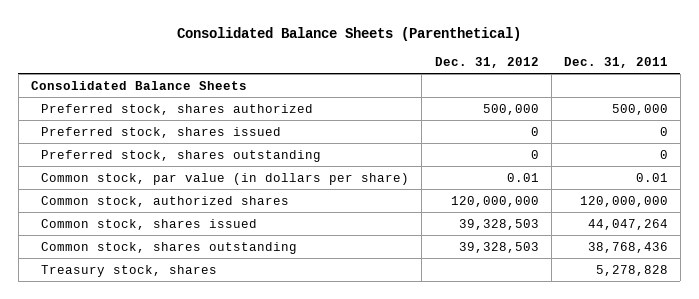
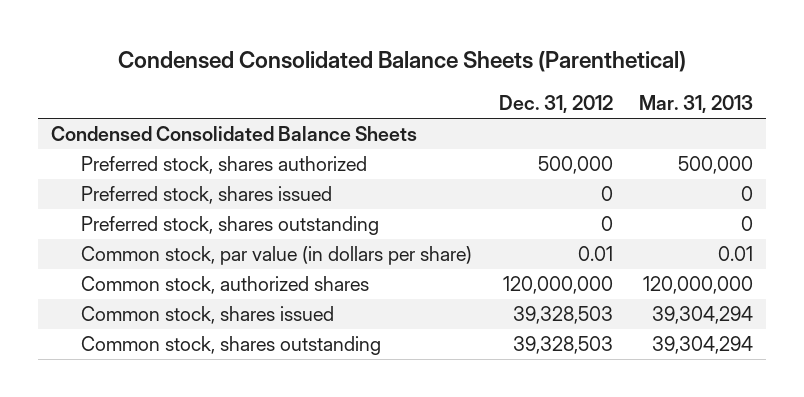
- Consolidated Balance Sheets (Parenthetical)
+ Condensed Consolidated Balance Sheets (Parenthetical)
- | Dec. 31, 2012 | Dec. 31, 2011
+ | Dec. 31, 2012 | Mar. 31, 2013
- Consolidated Balance Sheets
+ Condensed Consolidated Balance Sheets
- Treasury stock, shares | | 5,278,828

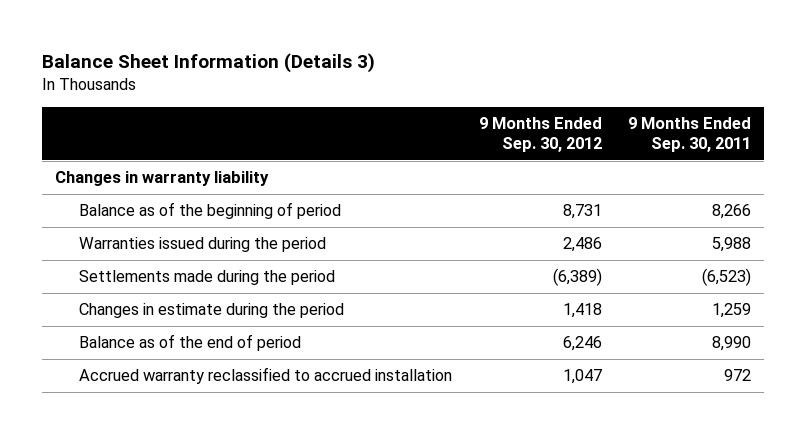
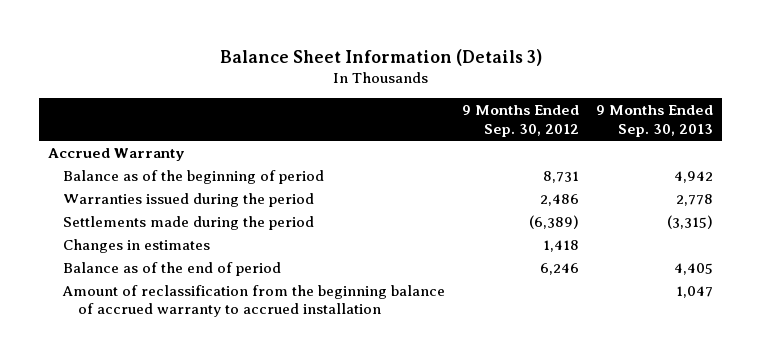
- | 9 Months Ended Sep. 30, 2012 | 9 Months Ended Sep. 30, 2011
+ | 9 Months Ended Sep. 30, 2012 | 9 Months Ended Sep. 30, 2013
- Changes in warranty liability
+ Accrued Warranty
- Changes in estimate during the period | 1,418 | 1,259
+ Changes in estimates | 1,418 |
- Accrued warranty reclassified to accrued installation | 1,047 | 972
+ Amount of reclassification from the beginning balance of accrued warranty to accrued installation | | 1,047

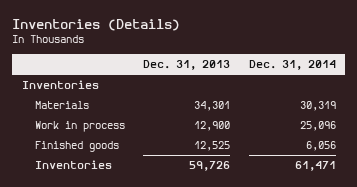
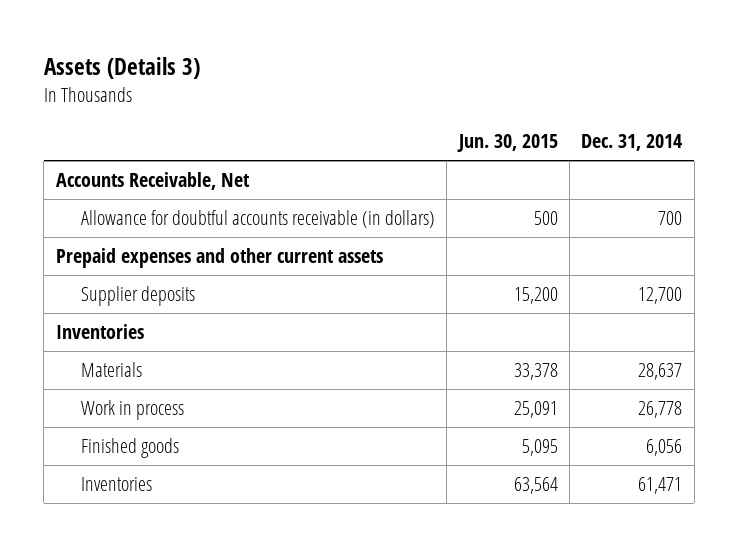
- Inventories (Details)
+ Assets (Details 3)
- | Dec. 31, 2013 | Dec. 31, 2014
+ | Jun. 30, 2015 | Dec. 31, 2014
+ Accounts Receivable, Net
+ Allowance for doubtful accounts receivable (in dollars) | 500 | 700
+ Prepaid expenses and other current assets
+ Supplier deposits | 15,200 | 12,700
- Materials | 34,301 | 30,319
- Work in process | 12,900 | 25,096
+ Materials | 33,378 | 28,637
+ Work in process | 25,091 | 26,778

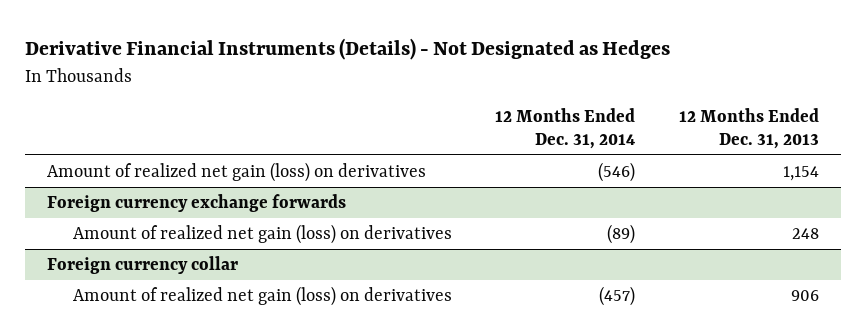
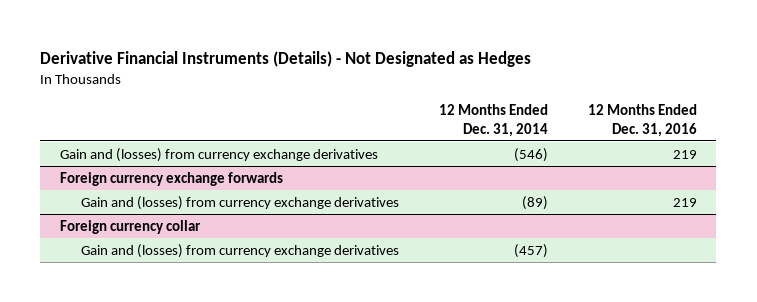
- | 12 Months Ended Dec. 31, 2014 | 12 Months Ended Dec. 31, 2013
+ | 12 Months Ended Dec. 31, 2014 | 12 Months Ended Dec. 31, 2016
- Amount of realized net gain (loss) on derivatives | (546) | 1,154
+ Gain and (losses) from currency exchange derivatives | (546) | 219
@ Foreign currency exchange forwards
- Amount of realized net gain (loss) on derivatives | (89) | 248
+ Gain and (losses) from currency exchange derivatives | (89) | 219
@ Foreign currency collar
- Amount of realized net gain (loss) on derivatives | (457) | 906
+ Gain and (losses) from currency exchange derivatives | (457) |

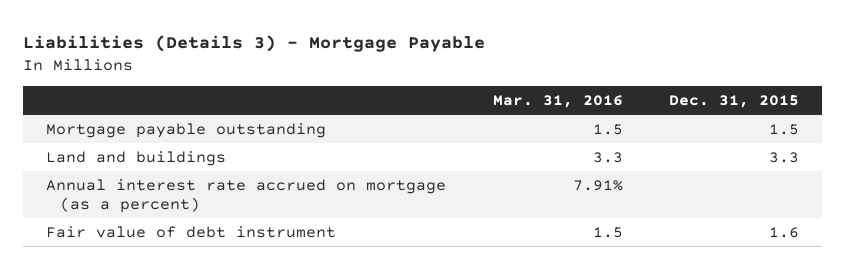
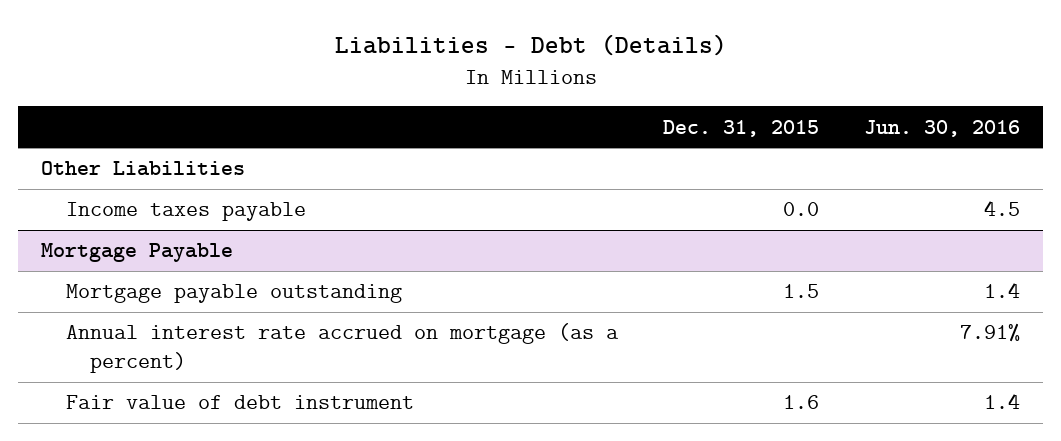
- Liabilities (Details 3) - Mortgage Payable
+ Liabilities - Debt (Details)
- | Mar. 31, 2016 | Dec. 31, 2015
+ | Dec. 31, 2015 | Jun. 30, 2016
+ Other Liabilities
+ Income taxes payable | 0.0 | 4.5
+ Mortgage Payable
- Land and buildings | 3.3 | 3.3

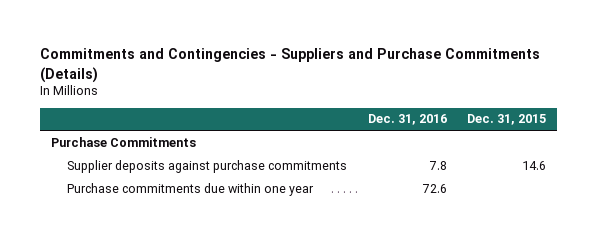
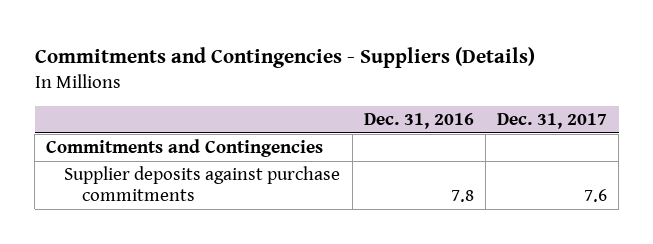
- Commitments and Contingencies - Suppliers and Purchase Commitments (Details)
+ Commitments and Contingencies - Suppliers (Details)
- | Dec. 31, 2016 | Dec. 31, 2015
+ | Dec. 31, 2016 | Dec. 31, 2017
- Purchase Commitments
+ Commitments and Contingencies
- Purchase commitments due within one year | 72.6 |

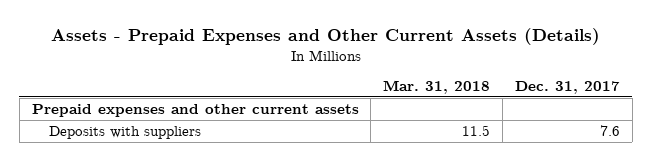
- Commitments and Contingencies - Suppliers (Details)
+ Assets - Prepaid Expenses and Other Current Assets (Details)
- | Dec. 31, 2016 | Dec. 31, 2017
+ | Mar. 31, 2018 | Dec. 31, 2017
- Commitments and Contingencies
- Supplier deposits against purchase commitments | 7.8 | 7.6
+ Prepaid expenses and other current assets
+ Deposits with suppliers | 11.5 | 7.6

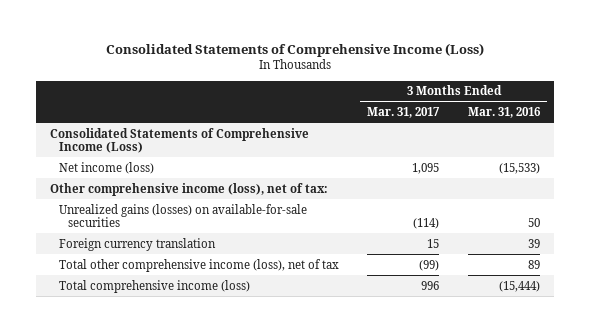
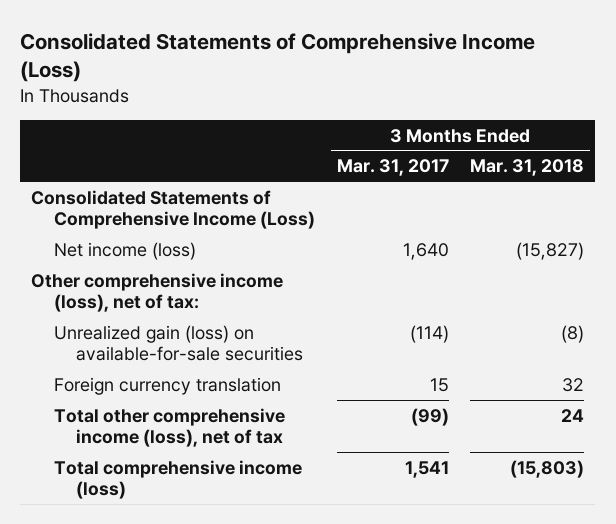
- | 3 Months Ended Mar. 31, 2017 | 3 Months Ended Mar. 31, 2016
+ | 3 Months Ended Mar. 31, 2017 | 3 Months Ended Mar. 31, 2018
- Net income (loss) | 1,095 | (15,533)
+ Net income (loss) | 1,640 | (15,827)
- Unrealized gains (losses) on available-for-sale securities | (114) | 50
+ Unrealized gain (loss) on available-for-sale securities | (114) | (8)
- Total comprehensive income (loss) | 996 | (15,444)
+ Total comprehensive income (loss) | 1,541 | (15,803)

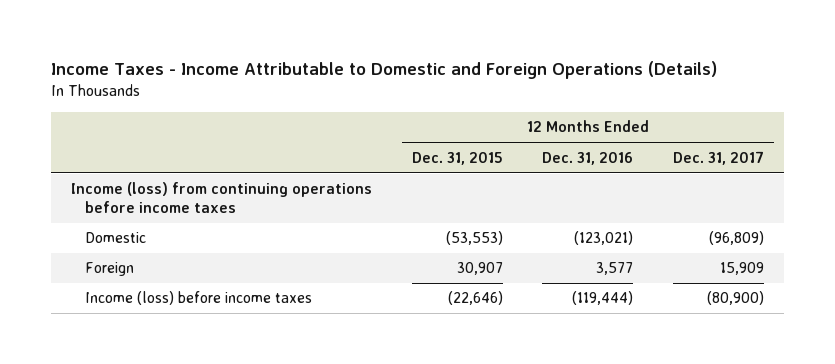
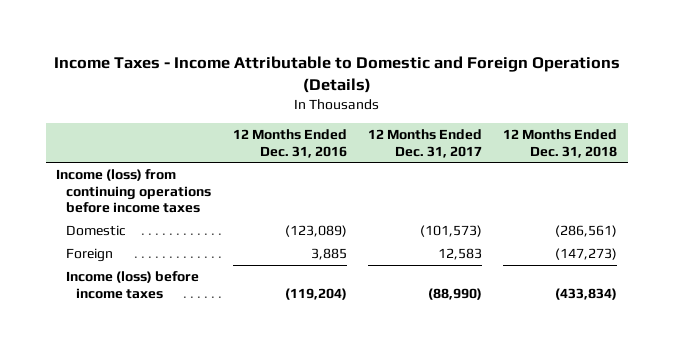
- | 12 Months Ended Dec. 31, 2015 | 12 Months Ended Dec. 31, 2016 | 12 Months Ended Dec. 31, 2017
+ | 12 Months Ended Dec. 31, 2016 | 12 Months Ended Dec. 31, 2017 | 12 Months Ended Dec. 31, 2018
- Domestic | (53,553) | (123,021) | (96,809)
- Foreign | 30,907 | 3,577 | 15,909
- Income (loss) before income taxes | (22,646) | (119,444) | (80,900)
+ Domestic | (123,089) | (101,573) | (286,561)
+ Foreign | 3,885 | 12,583 | (147,273)
+ Income (loss) before income taxes | (119,204) | (88,990) | (433,834)

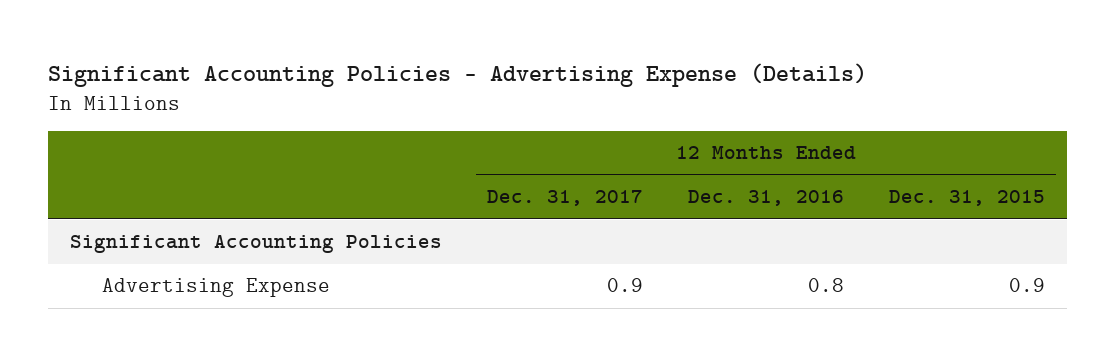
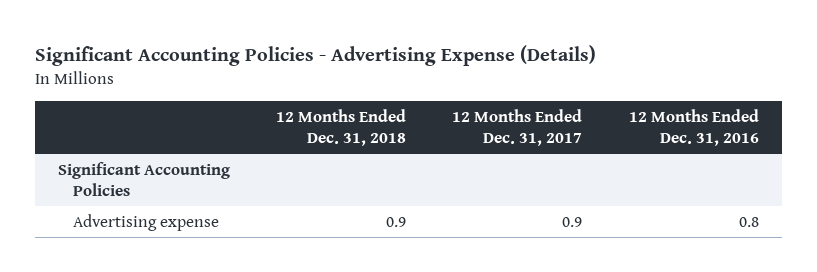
- | 12 Months Ended Dec. 31, 2017 | 12 Months Ended Dec. 31, 2016 | 12 Months Ended Dec. 31, 2015
+ | 12 Months Ended Dec. 31, 2018 | 12 Months Ended Dec. 31, 2017 | 12 Months Ended Dec. 31, 2016
- Advertising Expense | 0.9 | 0.8 | 0.9
+ Advertising expense | 0.9 | 0.9 | 0.8

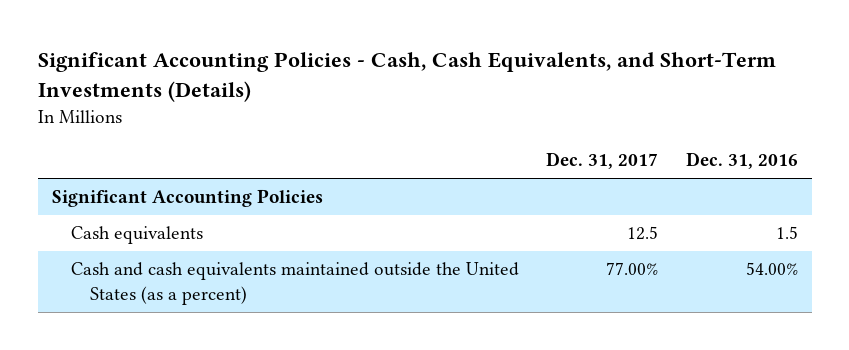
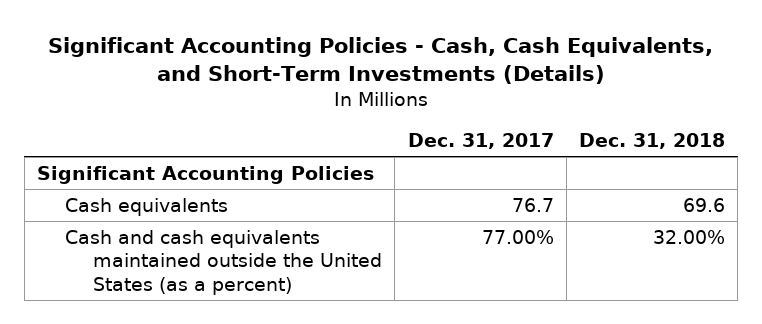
- | Dec. 31, 2017 | Dec. 31, 2016
+ | Dec. 31, 2017 | Dec. 31, 2018
- Cash equivalents | 12.5 | 1.5
+ Cash equivalents | 76.7 | 69.6

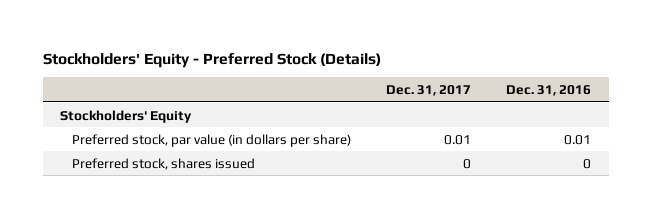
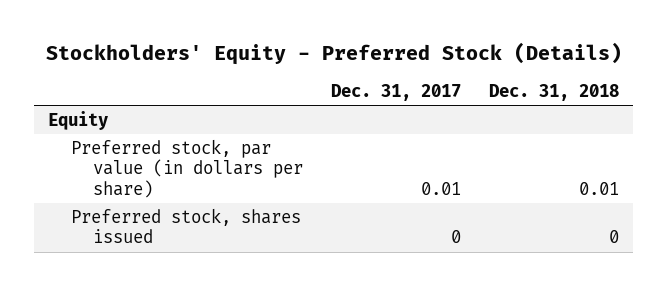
- | Dec. 31, 2017 | Dec. 31, 2016
+ | Dec. 31, 2017 | Dec. 31, 2018
- Stockholders' Equity
+ Equity

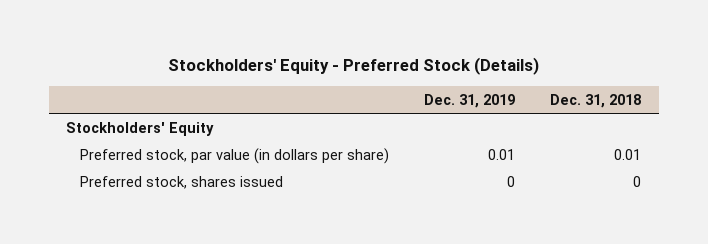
- | Dec. 31, 2017 | Dec. 31, 2018
+ | Dec. 31, 2019 | Dec. 31, 2018
- Equity
+ Stockholders' Equity

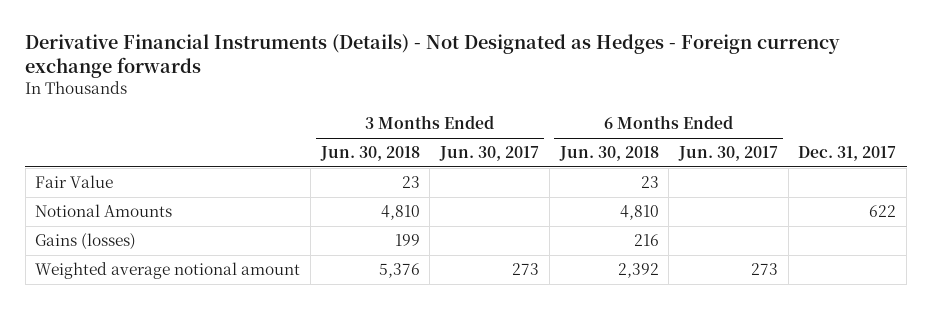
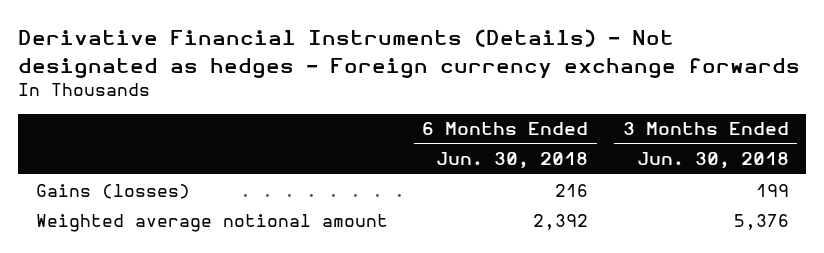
- Derivative Financial Instruments (Details) - Not Designated as Hedges - Foreign currency exchange forwards
+ Derivative Financial Instruments (Details) - Not designated as hedges - Foreign currency exchange forwards
- | 3 Months Ended Jun. 30, 2018 | 3 Months Ended Jun. 30, 2017 | 6 Months Ended Jun. 30, 2018 | 6 Months Ended Jun. 30, 2017 | Dec. 31, 2017
+ | 6 Months Ended Jun. 30, 2018 | 3 Months Ended Jun. 30, 2018
- Fair Value | 23 | | 23 | |
- Notional Amounts | 4,810 | | 4,810 | | 622

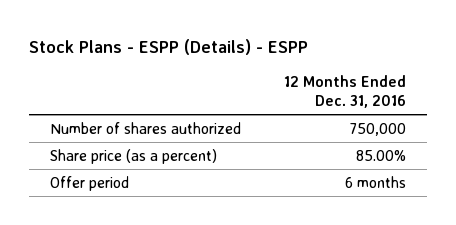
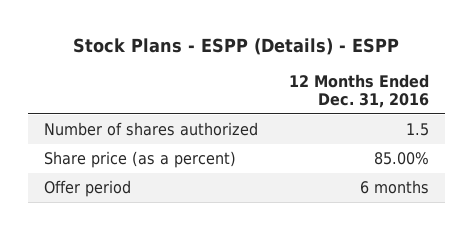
- Number of shares authorized | 750,000
+ Number of shares authorized | 1.5

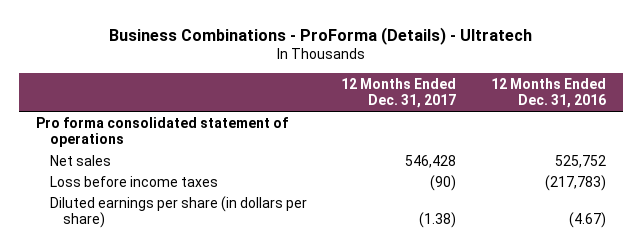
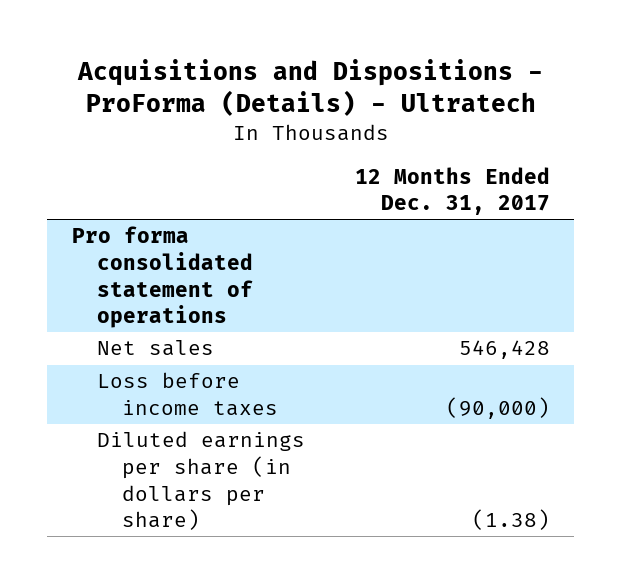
- Business Combinations - ProForma (Details) - Ultratech
+ Acquisitions and Dispositions - ProForma (Details) - Ultratech
- | 12 Months Ended Dec. 31, 2017 | 12 Months Ended Dec. 31, 2016
+ | 12 Months Ended Dec. 31, 2017
- Loss before income taxes | (90) | (217,783)
+ Loss before income taxes | (90,000)

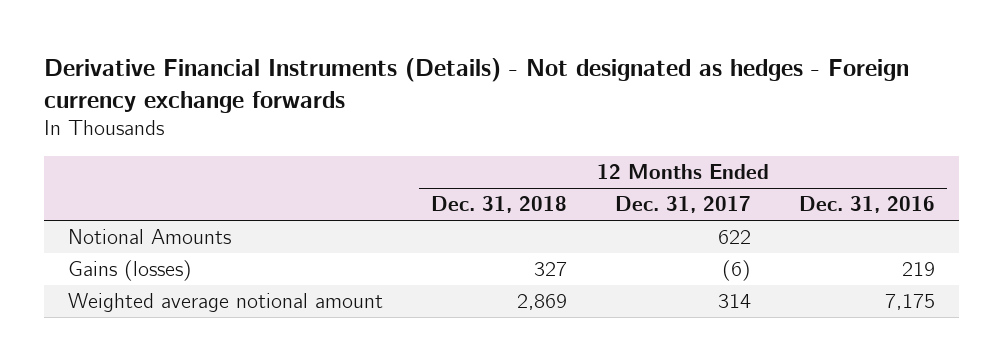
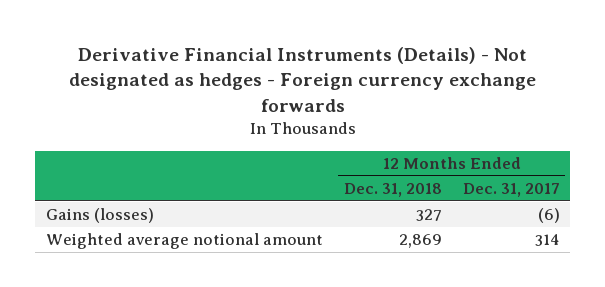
- | 12 Months Ended Dec. 31, 2018 | 12 Months Ended Dec. 31, 2017 | 12 Months Ended Dec. 31, 2016
+ | 12 Months Ended Dec. 31, 2018 | 12 Months Ended Dec. 31, 2017
- Notional Amounts | | 622 |

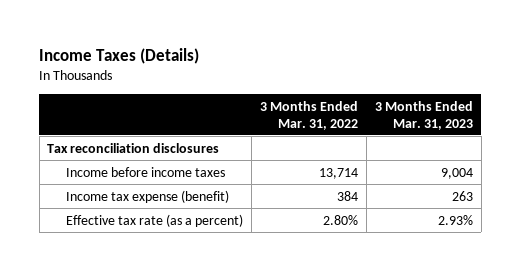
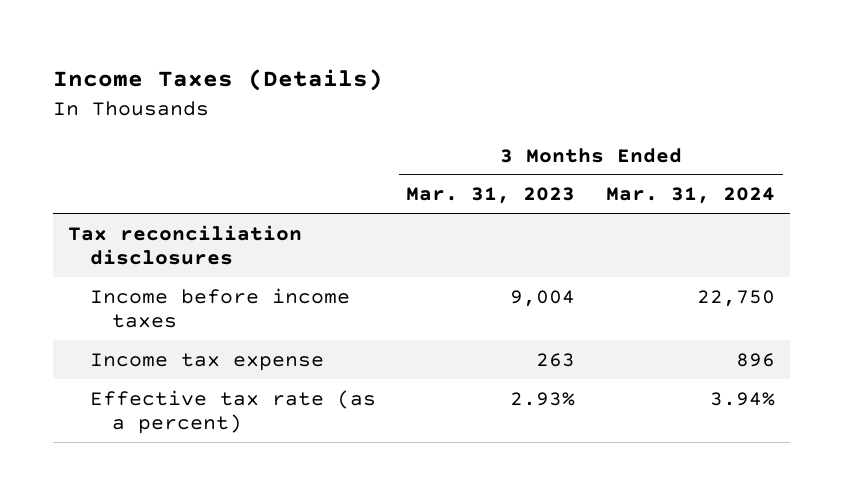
- | 3 Months Ended Mar. 31, 2022 | 3 Months Ended Mar. 31, 2023
+ | 3 Months Ended Mar. 31, 2023 | 3 Months Ended Mar. 31, 2024
- Income tax expense (benefit) | 384 | 263
+ Income tax expense | 263 | 896

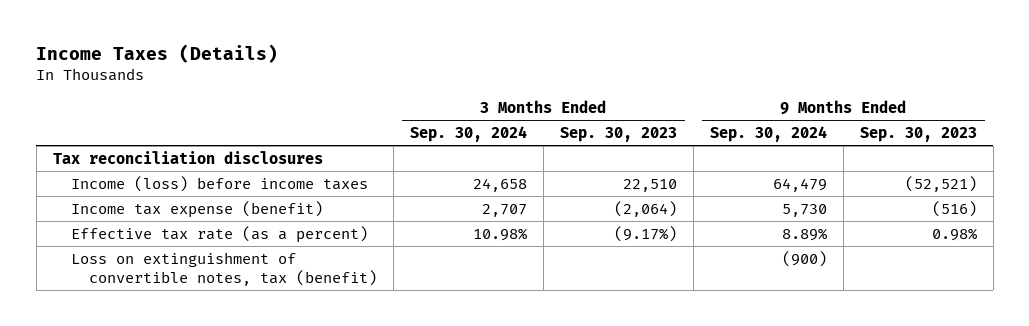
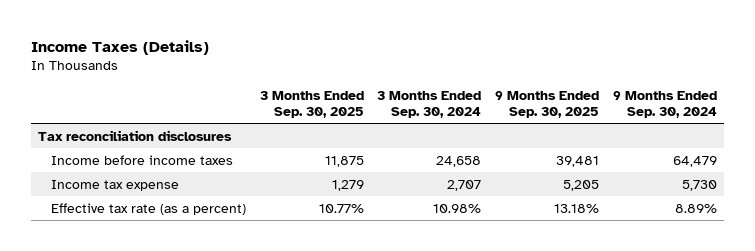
- | 3 Months Ended Sep. 30, 2024 | 3 Months Ended Sep. 30, 2023 | 9 Months Ended Sep. 30, 2024 | 9 Months Ended Sep. 30, 2023
+ | 3 Months Ended Sep. 30, 2025 | 3 Months Ended Sep. 30, 2024 | 9 Months Ended Sep. 30, 2025 | 9 Months Ended Sep. 30, 2024
- Income (loss) before income taxes | 24,658 | 22,510 | 64,479 | (52,521)
- Income tax expense (benefit) | 2,707 | (2,064) | 5,730 | (516)
+ Income before income taxes | 11,875 | 24,658 | 39,481 | 64,479
+ Income tax expense | 1,279 | 2,707 | 5,205 | 5,730
- Loss on extinguishment of convertible notes, tax (benefit) | | | (900) |

